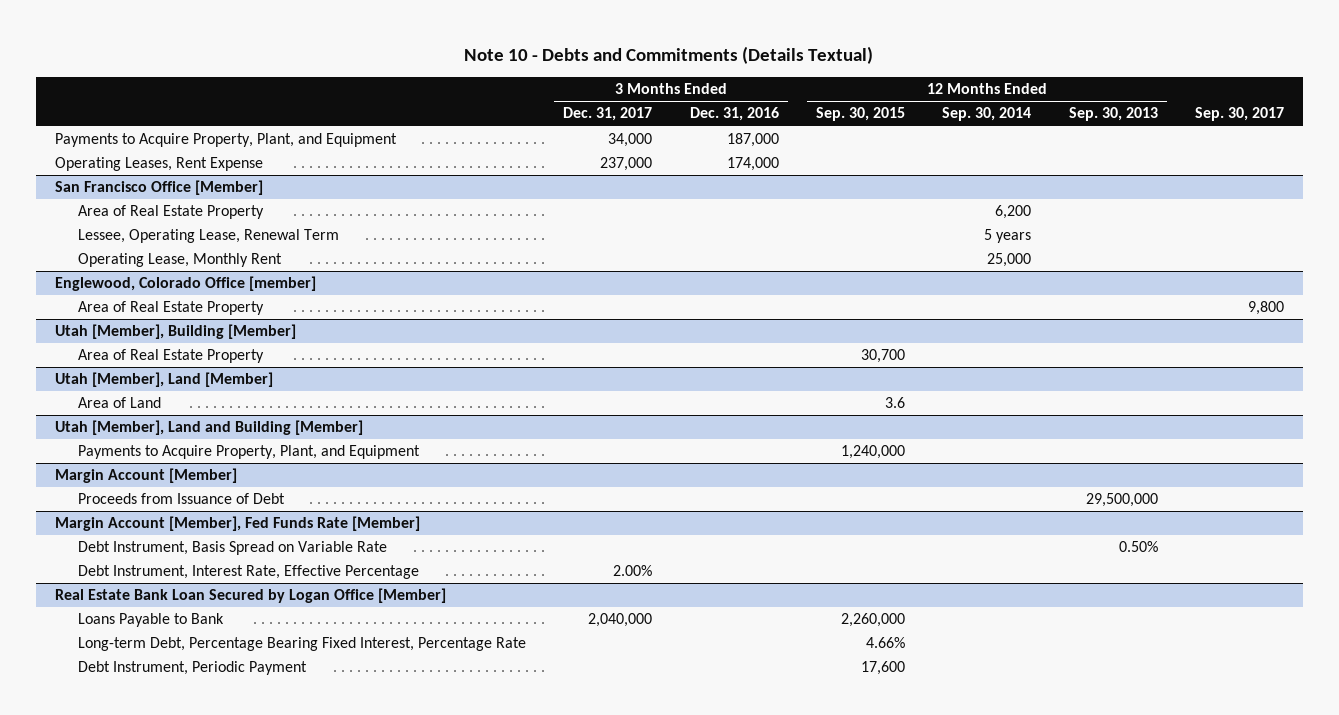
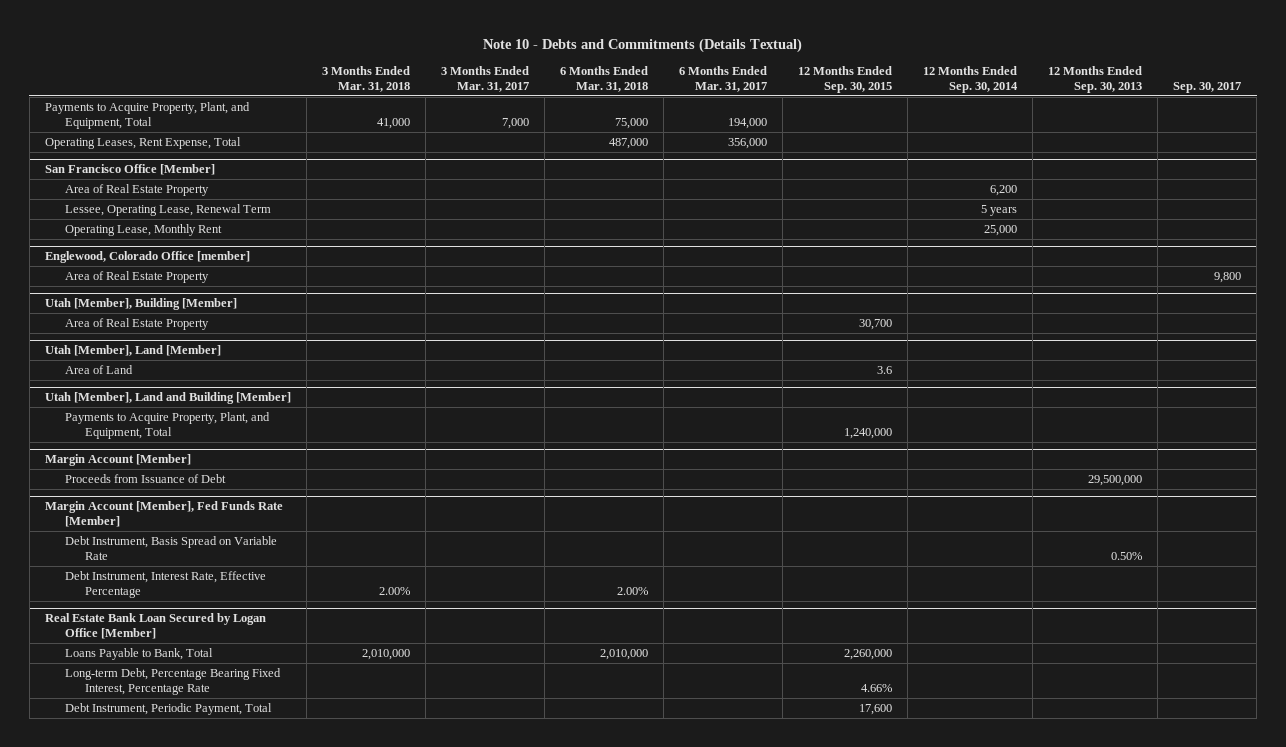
- | 3 Months Ended Dec. 31, 2017 | 3 Months Ended Dec. 31, 2016 | 12 Months Ended Sep. 30, 2015 | 12 Months Ended Sep. 30, 2014 | 12 Months Ended Sep. 30, 2013 | Sep. 30, 2017
+ | 3 Months Ended Mar. 31, 2018 | 3 Months Ended Mar. 31, 2017 | 6 Months Ended Mar. 31, 2018 | 6 Months Ended Mar. 31, 2017 | 12 Months Ended Sep. 30, 2015 | 12 Months Ended Sep. 30, 2014 | 12 Months Ended Sep. 30, 2013 | Sep. 30, 2017
- Payments to Acquire Property, Plant, and Equipment | 34,000 | 187,000 | | | |
- Operating Leases, Rent Expense | 237,000 | 174,000 | | | |
+ Payments to Acquire Property, Plant, and Equipment, Total | 41,000 | 7,000 | 75,000 | 194,000 | | | |
+ Operating Leases, Rent Expense, Total | | | 487,000 | 356,000 | | | |
@ Utah [Member], Land and Building [Member]
- Payments to Acquire Property, Plant, and Equipment | | | 1,240,000 | | |
+ Payments to Acquire Property, Plant, and Equipment, Total | | | | | 1,240,000 | | |
@ Real Estate Bank Loan Secured by Logan Office [Member]
- Loans Payable to Bank | 2,040,000 | | 2,260,000 | | |
+ Loans Payable to Bank, Total | 2,010,000 | | 2,010,000 | | 2,260,000 | | |
- Debt Instrument, Periodic Payment | | | 17,600 | | |
+ Debt Instrument, Periodic Payment, Total | | | | | 17,600 | | |

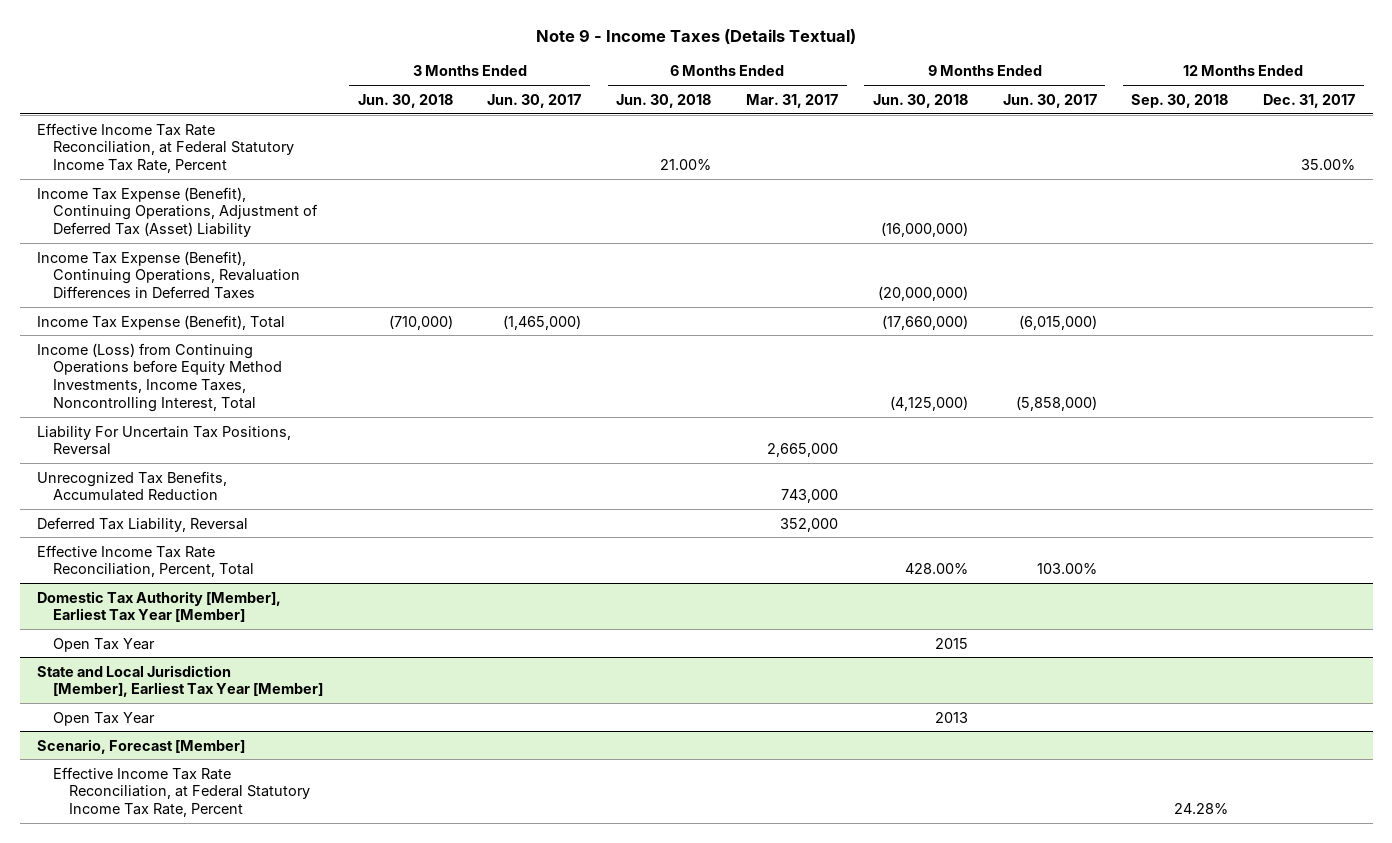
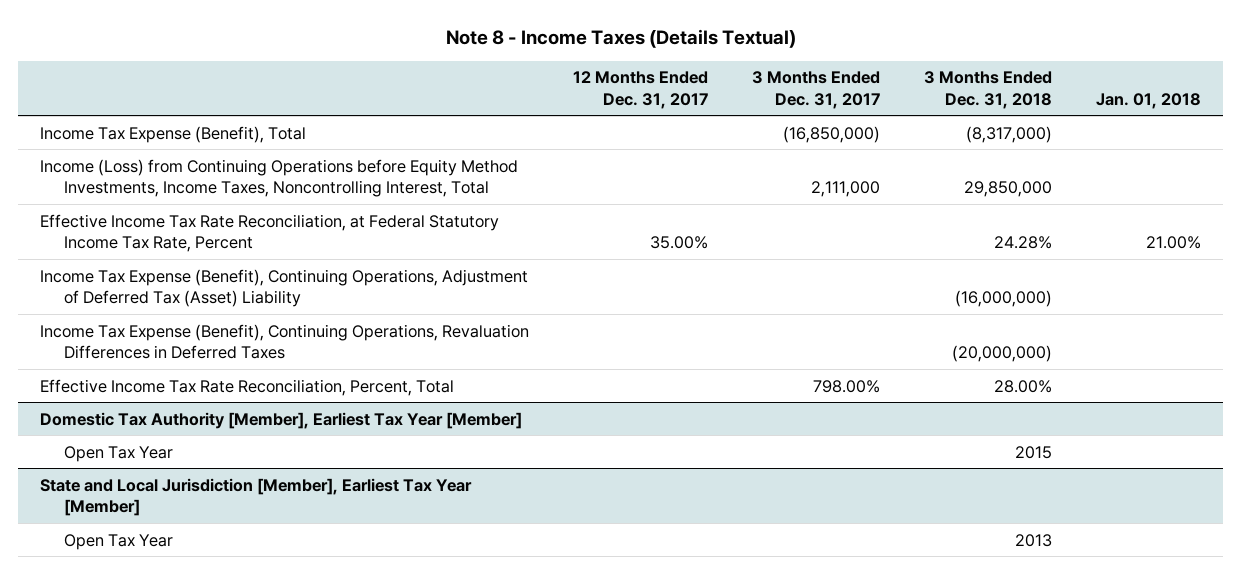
- Note 9 - Income Taxes (Details Textual)
+ Note 8 - Income Taxes (Details Textual)
- | 3 Months Ended Jun. 30, 2018 | 3 Months Ended Jun. 30, 2017 | 6 Months Ended Jun. 30, 2018 | 6 Months Ended Mar. 31, 2017 | 9 Months Ended Jun. 30, 2018 | 9 Months Ended Jun. 30, 2017 | 12 Months Ended Sep. 30, 2018 | 12 Months Ended Dec. 31, 2017
+ | 12 Months Ended Dec. 31, 2017 | 3 Months Ended Dec. 31, 2017 | 3 Months Ended Dec. 31, 2018 | Jan. 01, 2018
moved up: Income Tax Expense (Benefit), Total | | (16,850,000) | (8,317,000) |
moved up: Income (Loss) from Continuing Operations before Equity Method Investments, Income Taxes, Noncontrolling Interest, Total | | 2,111,000 | 29,850,000 |
- Liability For Uncertain Tax Positions, Reversal | | | | 2,665,000 | | | |
- Unrecognized Tax Benefits, Accumulated Reduction | | | | 743,000 | | | |
- Deferred Tax Liability, Reversal | | | | 352,000 | | | |
- Scenario, Forecast [Member]
- Effective Income Tax Rate Reconciliation, at Federal Statutory Income Tax Rate, Percent | | | | | | | 24.28% |

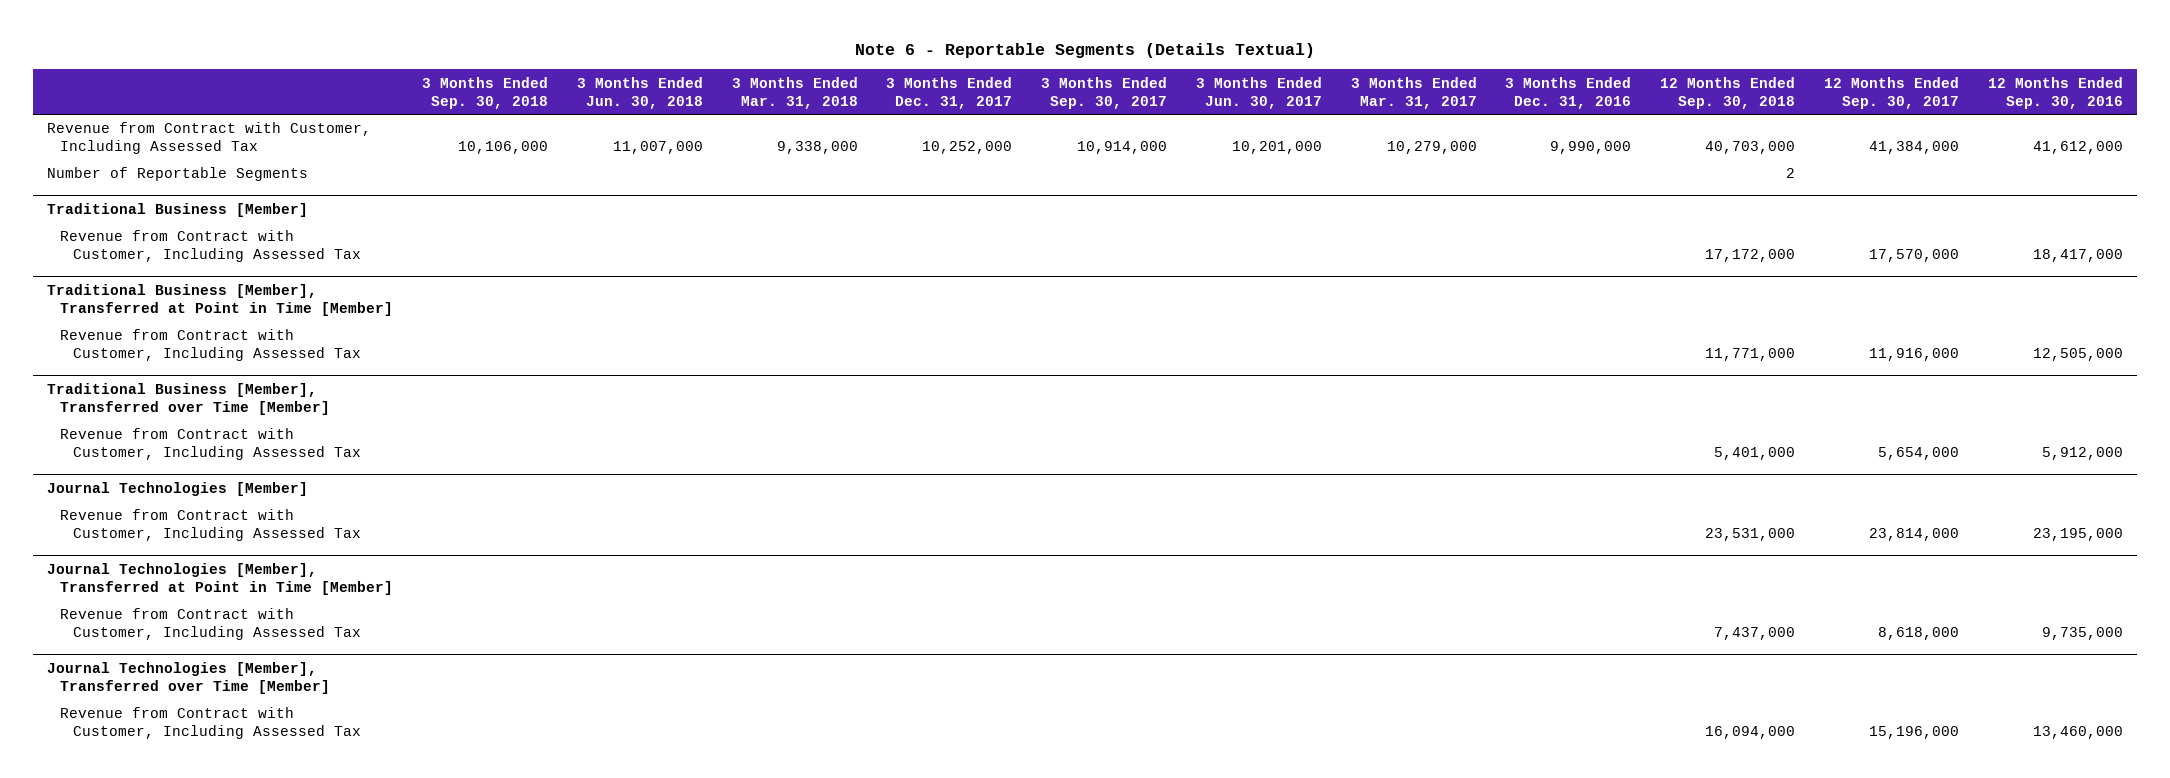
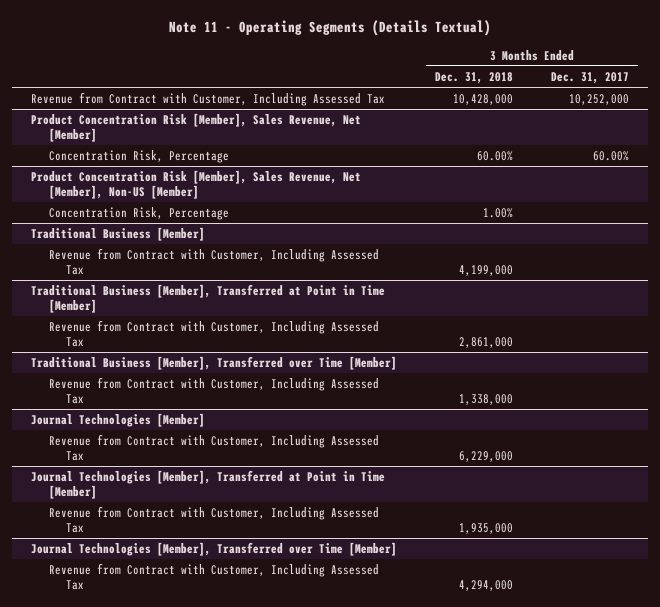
- Note 6 - Reportable Segments (Details Textual)
+ Note 11 - Operating Segments (Details Textual)
- | 3 Months Ended Sep. 30, 2018 | 3 Months Ended Jun. 30, 2018 | 3 Months Ended Mar. 31, 2018 | 3 Months Ended Dec. 31, 2017 | 3 Months Ended Sep. 30, 2017 | 3 Months Ended Jun. 30, 2017 | 3 Months Ended Mar. 31, 2017 | 3 Months Ended Dec. 31, 2016 | 12 Months Ended Sep. 30, 2018 | 12 Months Ended Sep. 30, 2017 | 12 Months Ended Sep. 30, 2016
+ | 3 Months Ended Dec. 31, 2018 | 3 Months Ended Dec. 31, 2017
- Number of Reportable Segments | | | | | | | | | 2 | |
+ Product Concentration Risk [Member], Sales Revenue, Net [Member]
+ Concentration Risk, Percentage | 60.00% | 60.00%
+ Product Concentration Risk [Member], Sales Revenue, Net [Member], Non-US [Member]
+ Concentration Risk, Percentage | 1.00% |

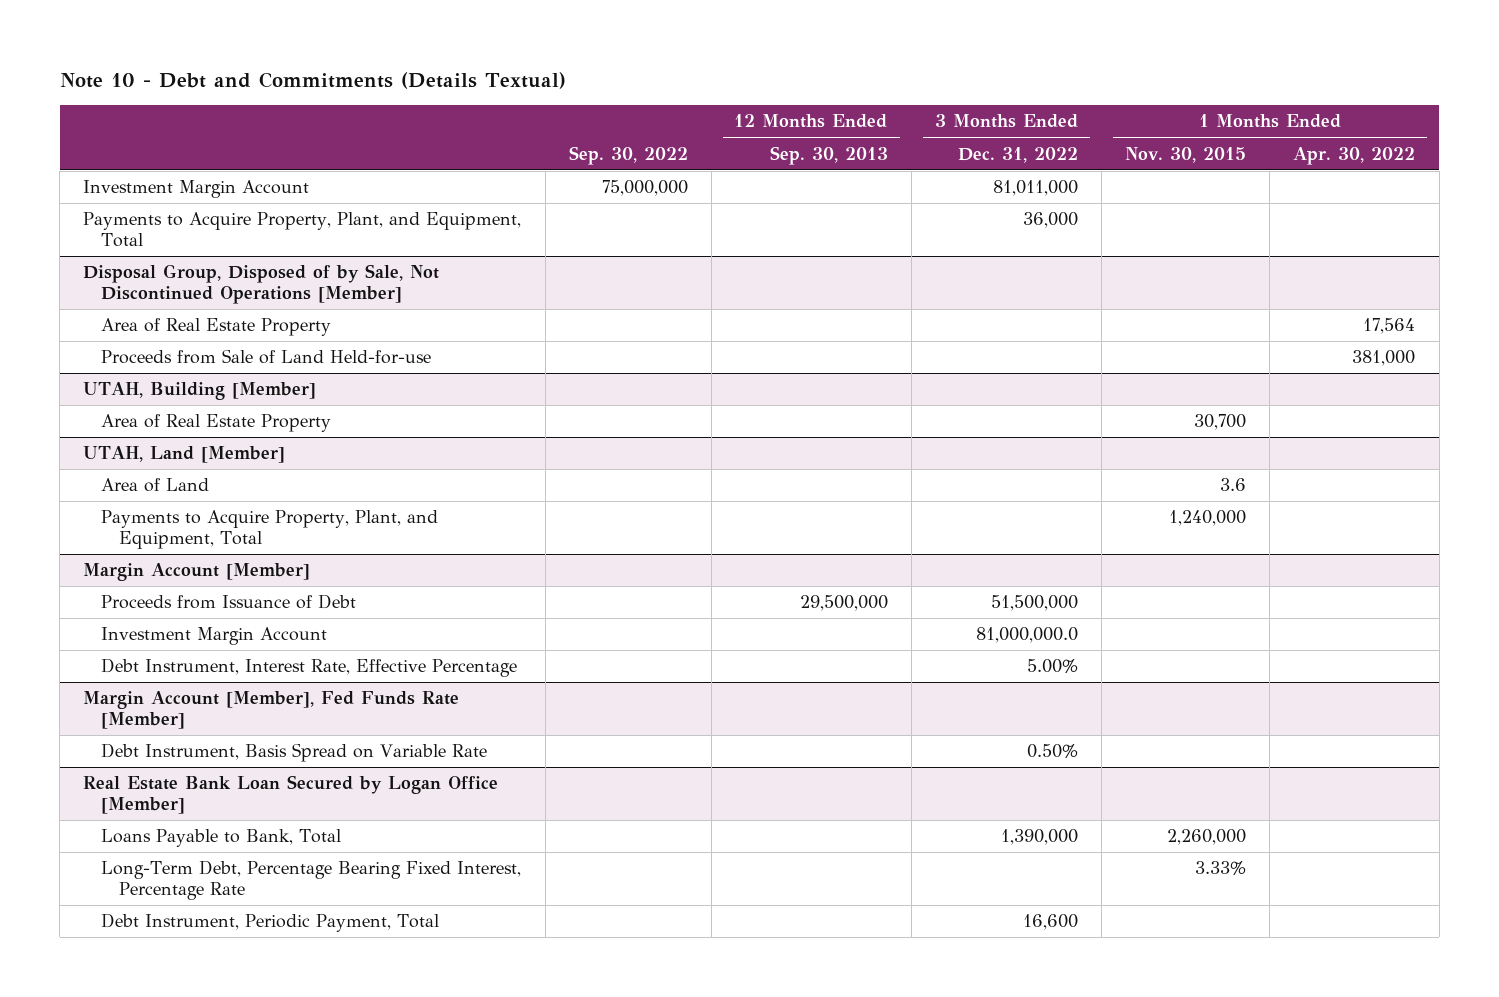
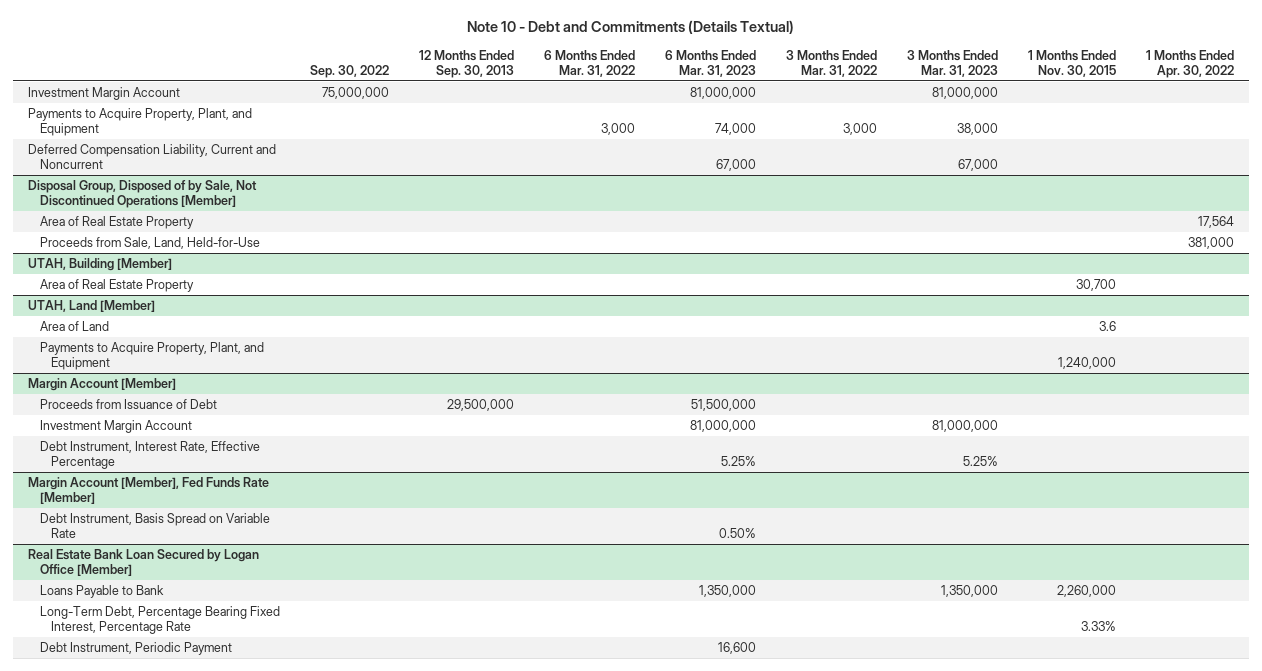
- | Sep. 30, 2022 | 12 Months Ended Sep. 30, 2013 | 3 Months Ended Dec. 31, 2022 | 1 Months Ended Nov. 30, 2015 | 1 Months Ended Apr. 30, 2022
+ | Sep. 30, 2022 | 12 Months Ended Sep. 30, 2013 | 6 Months Ended Mar. 31, 2022 | 6 Months Ended Mar. 31, 2023 | 3 Months Ended Mar. 31, 2022 | 3 Months Ended Mar. 31, 2023 | 1 Months Ended Nov. 30, 2015 | 1 Months Ended Apr. 30, 2022
- Payments to Acquire Property, Plant, and Equipment, Total | | | 36,000 | |
+ Payments to Acquire Property, Plant, and Equipment | | | 3,000 | 74,000 | 3,000 | 38,000 | |
+ Deferred Compensation Liability, Current and Noncurrent | | | | 67,000 | | 67,000 | |
@ Disposal Group, Disposed of by Sale, Not Discontinued Operations [Member]
- Proceeds from Sale of Land Held-for-use | | | | | 381,000
+ Proceeds from Sale, Land, Held-for-Use | | | | | | | | 381,000
@ UTAH, Land [Member]
- Payments to Acquire Property, Plant, and Equipment, Total | | | | 1,240,000 |
+ Payments to Acquire Property, Plant, and Equipment | | | | | | | 1,240,000 |
@ Real Estate Bank Loan Secured by Logan Office [Member]
- Loans Payable to Bank, Total | | | 1,390,000 | 2,260,000 |
+ Loans Payable to Bank | | | | 1,350,000 | | 1,350,000 | 2,260,000 |
- Debt Instrument, Periodic Payment, Total | | | 16,600 | |
+ Debt Instrument, Periodic Payment | | | | 16,600 | | | |

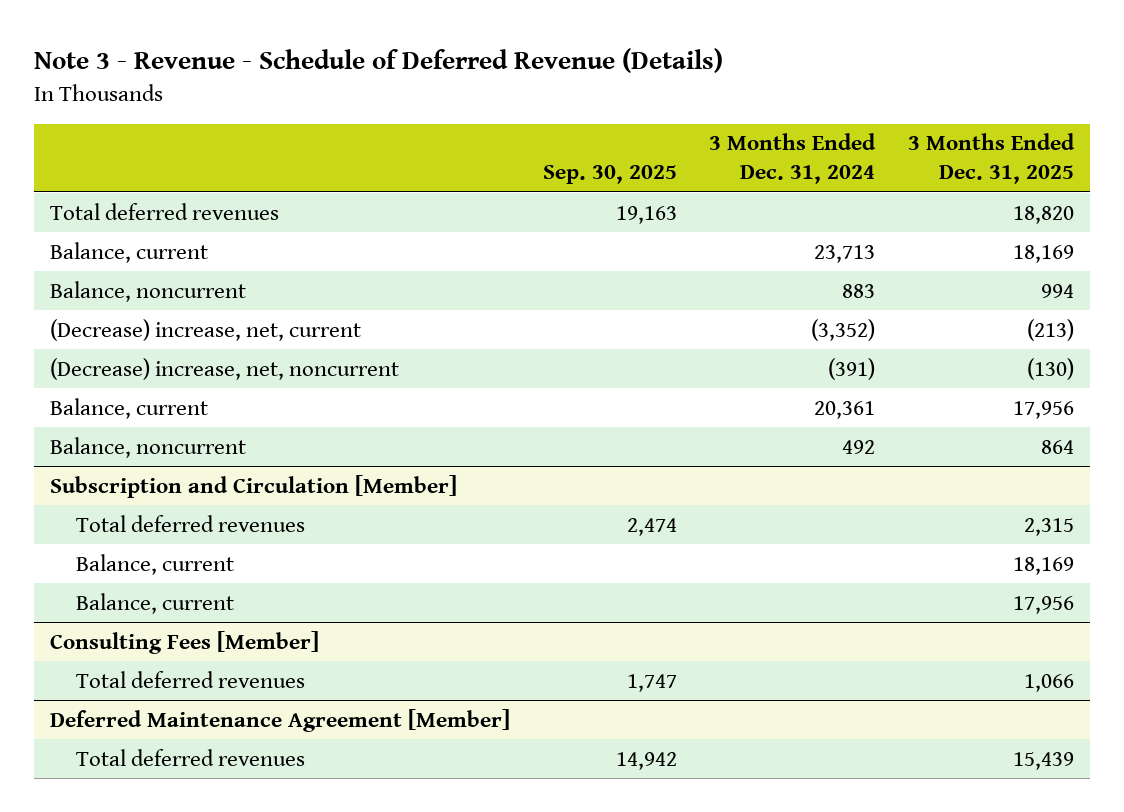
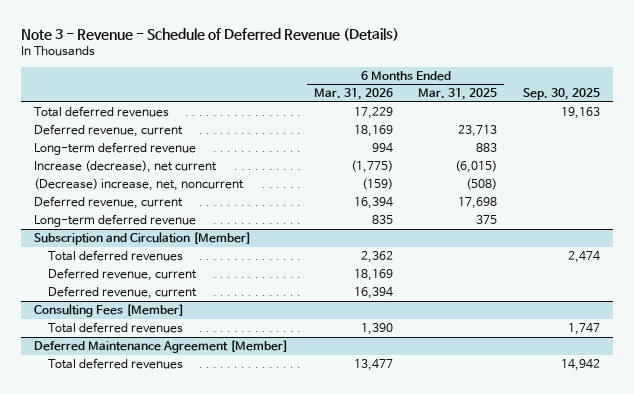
- | Sep. 30, 2025 | 3 Months Ended Dec. 31, 2024 | 3 Months Ended Dec. 31, 2025
+ | 6 Months Ended Mar. 31, 2026 | 6 Months Ended Mar. 31, 2025 | Sep. 30, 2025
- Balance, current | | 23,713 | 18,169
- Balance, noncurrent | | 883 | 994
- (Decrease) increase, net, current | | (3,352) | (213)
+ Deferred revenue, current | 18,169 | 23,713 |
+ Long-term deferred revenue | 994 | 883 |
+ Increase (decrease), net current | (1,775) | (6,015) |
- Balance, current | | 20,361 | 17,956
- Balance, noncurrent | | 492 | 864
+ Deferred revenue, current | 16,394 | 17,698 |
+ Long-term deferred revenue | 835 | 375 |
@ Subscription and Circulation [Member]
- Balance, current | | | 18,169
- Balance, current | | | 17,956
+ Deferred revenue, current | 18,169 | |
+ Deferred revenue, current | 16,394 | |

